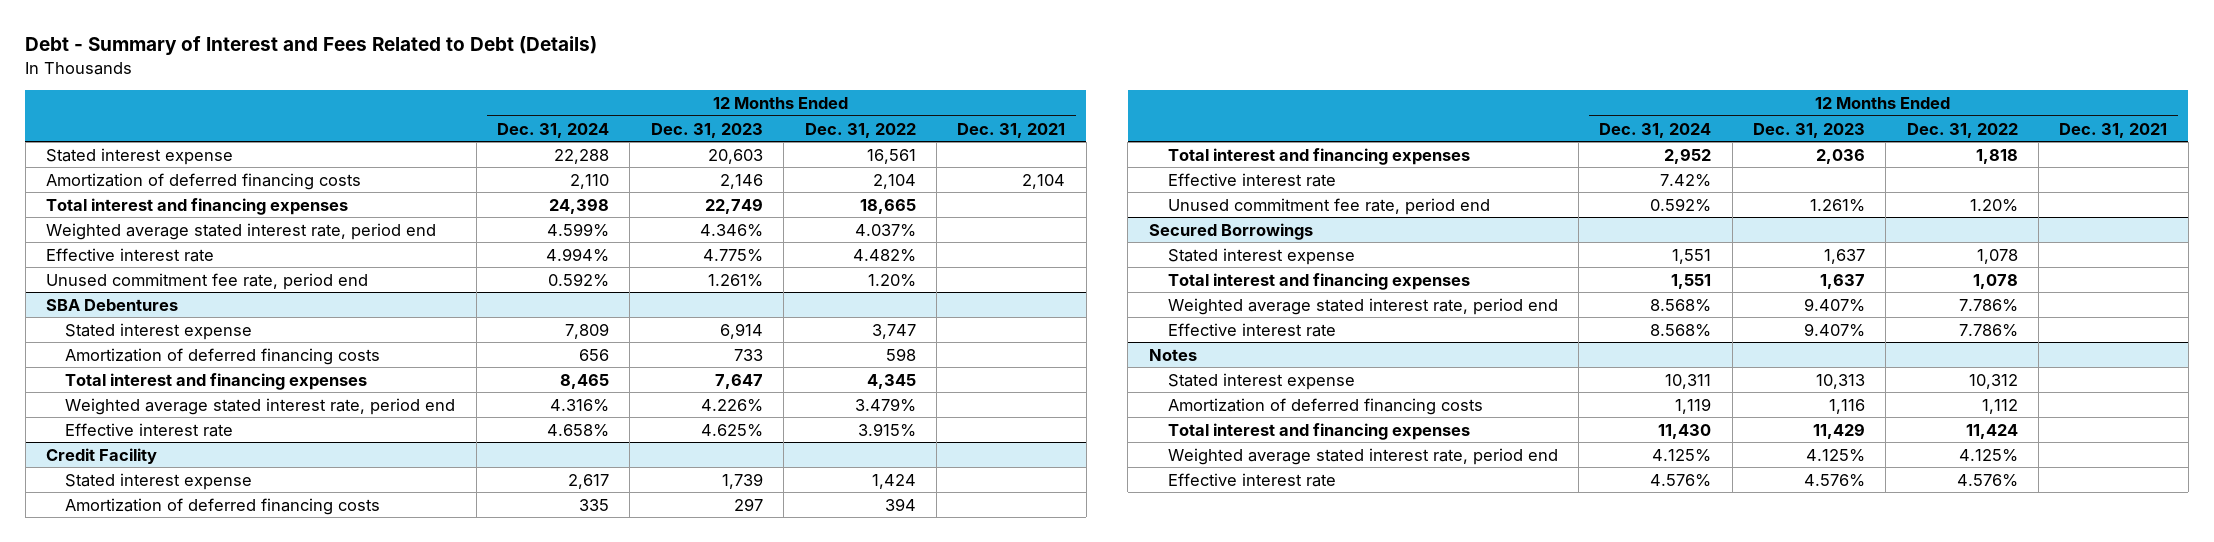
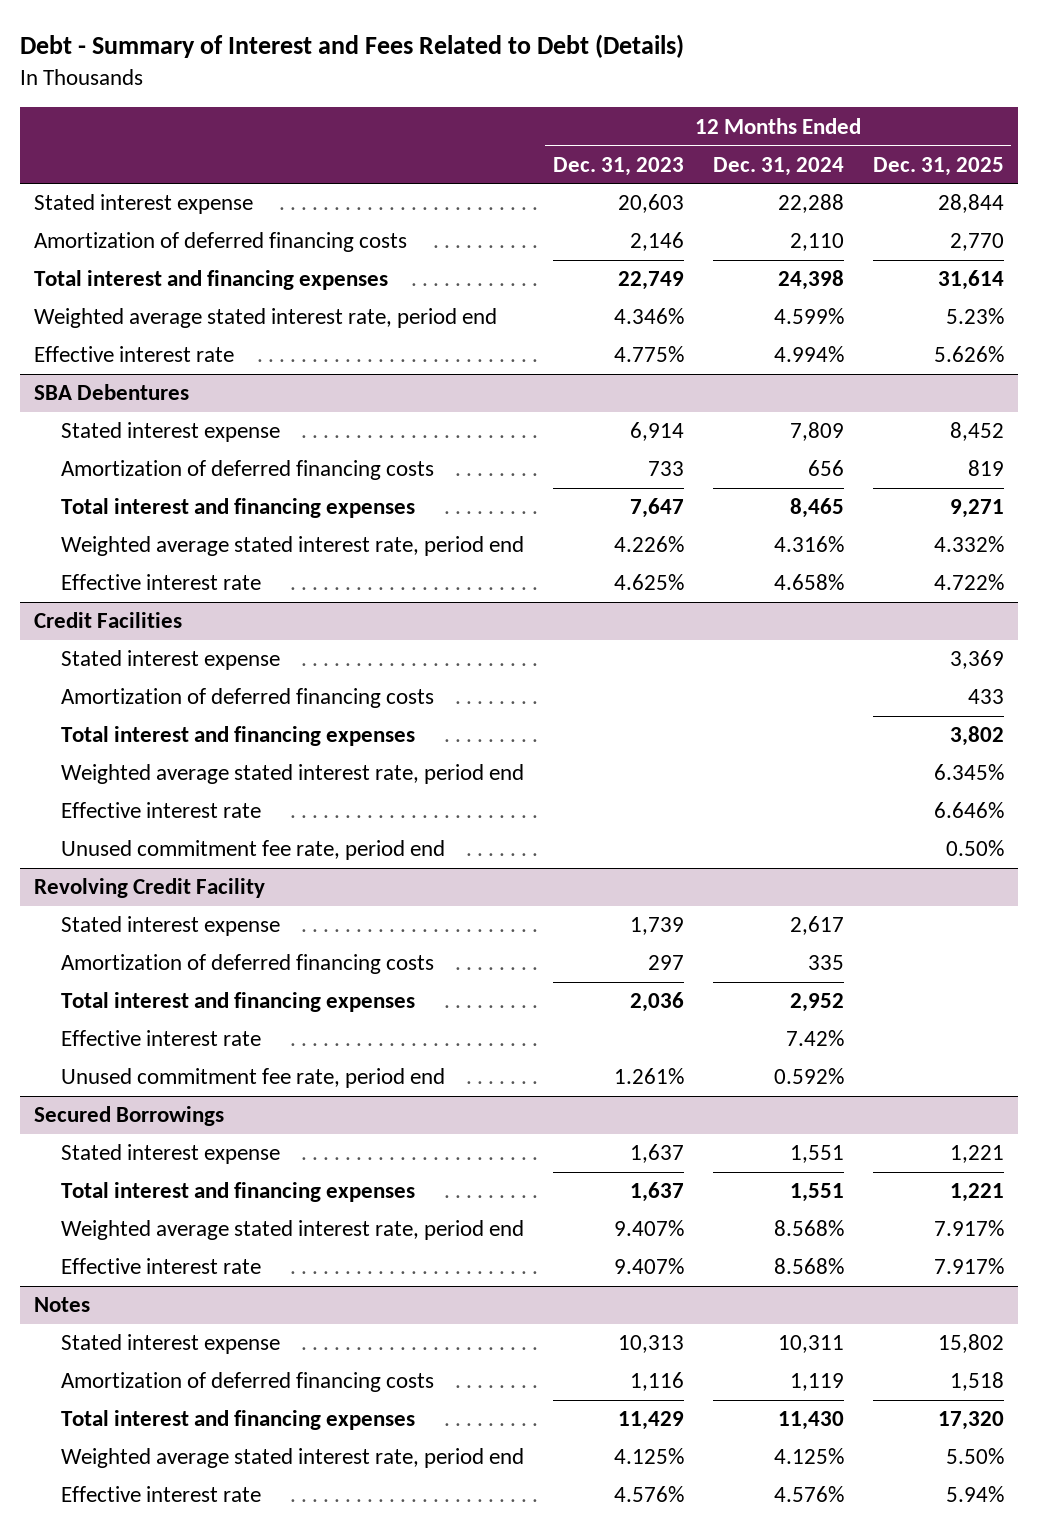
- | 12 Months Ended Dec. 31, 2024 | 12 Months Ended Dec. 31, 2023 | 12 Months Ended Dec. 31, 2022 | 12 Months Ended Dec. 31, 2021
+ | 12 Months Ended Dec. 31, 2023 | 12 Months Ended Dec. 31, 2024 | 12 Months Ended Dec. 31, 2025
- Unused commitment fee rate, period end | 0.592% | 1.261% | 1.20% |
- Credit Facility
+ Credit Facilities
+ Stated interest expense | | | 3,369
+ Amortization of deferred financing costs | | | 433
+ Total interest and financing expenses | | | 3,802
+ Weighted average stated interest rate, period end | | | 6.345%
+ Effective interest rate | | | 6.646%
+ Unused commitment fee rate, period end | | | 0.50%
+ Revolving Credit Facility

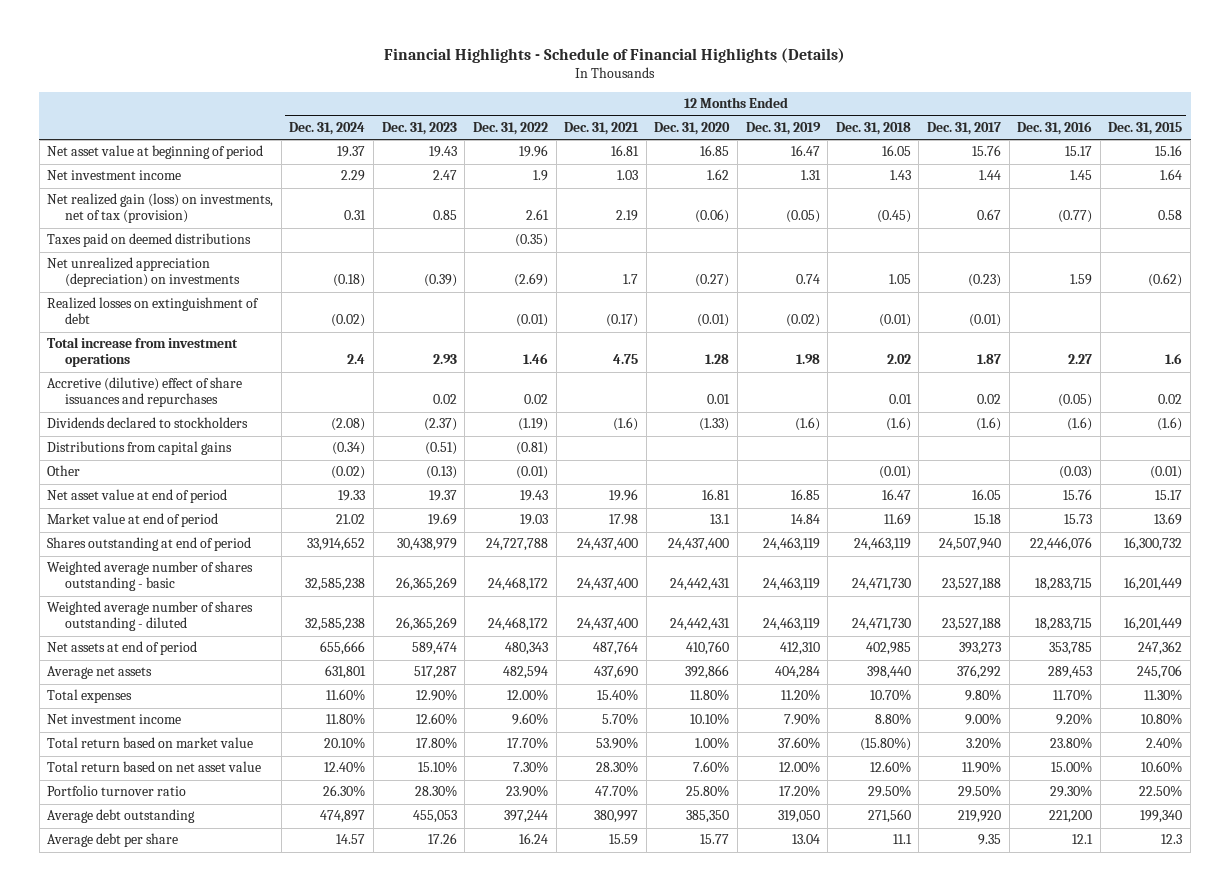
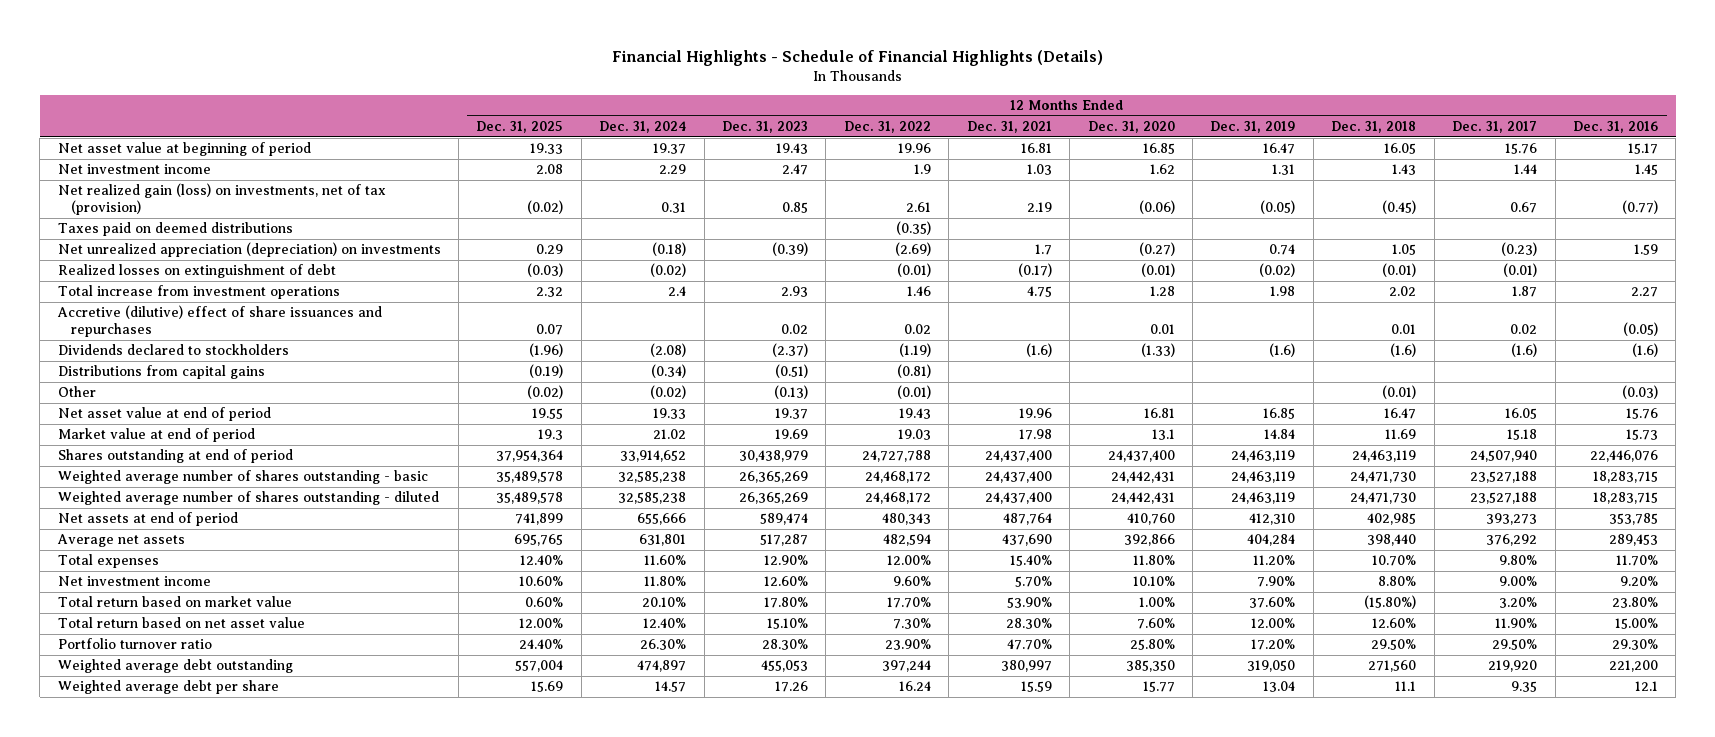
- | 12 Months Ended Dec. 31, 2024 | 12 Months Ended Dec. 31, 2023 | 12 Months Ended Dec. 31, 2022 | 12 Months Ended Dec. 31, 2021 | 12 Months Ended Dec. 31, 2020 | 12 Months Ended Dec. 31, 2019 | 12 Months Ended Dec. 31, 2018 | 12 Months Ended Dec. 31, 2017 | 12 Months Ended Dec. 31, 2016 | 12 Months Ended Dec. 31, 2015
+ | 12 Months Ended Dec. 31, 2025 | 12 Months Ended Dec. 31, 2024 | 12 Months Ended Dec. 31, 2023 | 12 Months Ended Dec. 31, 2022 | 12 Months Ended Dec. 31, 2021 | 12 Months Ended Dec. 31, 2020 | 12 Months Ended Dec. 31, 2019 | 12 Months Ended Dec. 31, 2018 | 12 Months Ended Dec. 31, 2017 | 12 Months Ended Dec. 31, 2016
- Average debt outstanding | 474,897 | 455,053 | 397,244 | 380,997 | 385,350 | 319,050 | 271,560 | 219,920 | 221,200 | 199,340
- Average debt per share | 14.57 | 17.26 | 16.24 | 15.59 | 15.77 | 13.04 | 11.1 | 9.35 | 12.1 | 12.3
+ Weighted average debt outstanding | 557,004 | 474,897 | 455,053 | 397,244 | 380,997 | 385,350 | 319,050 | 271,560 | 219,920 | 221,200
+ Weighted average debt per share | 15.69 | 14.57 | 17.26 | 16.24 | 15.59 | 15.77 | 13.04 | 11.1 | 9.35 | 12.1

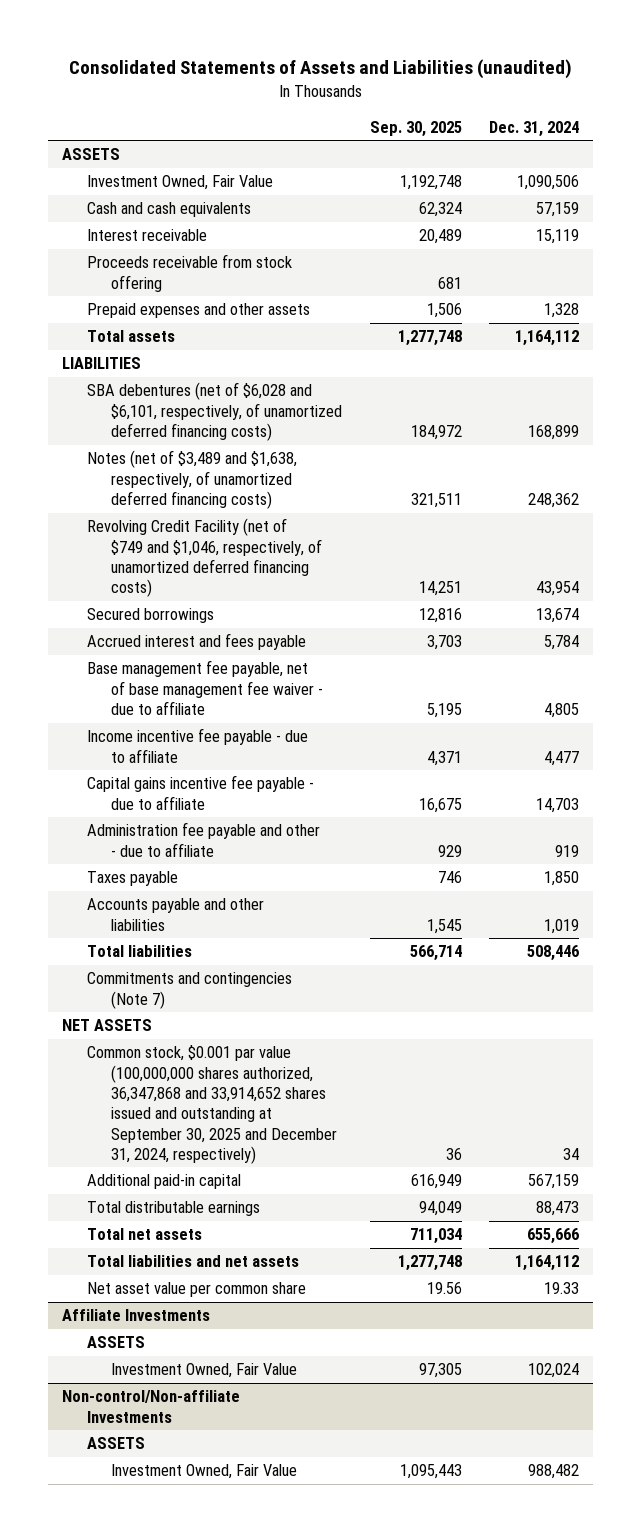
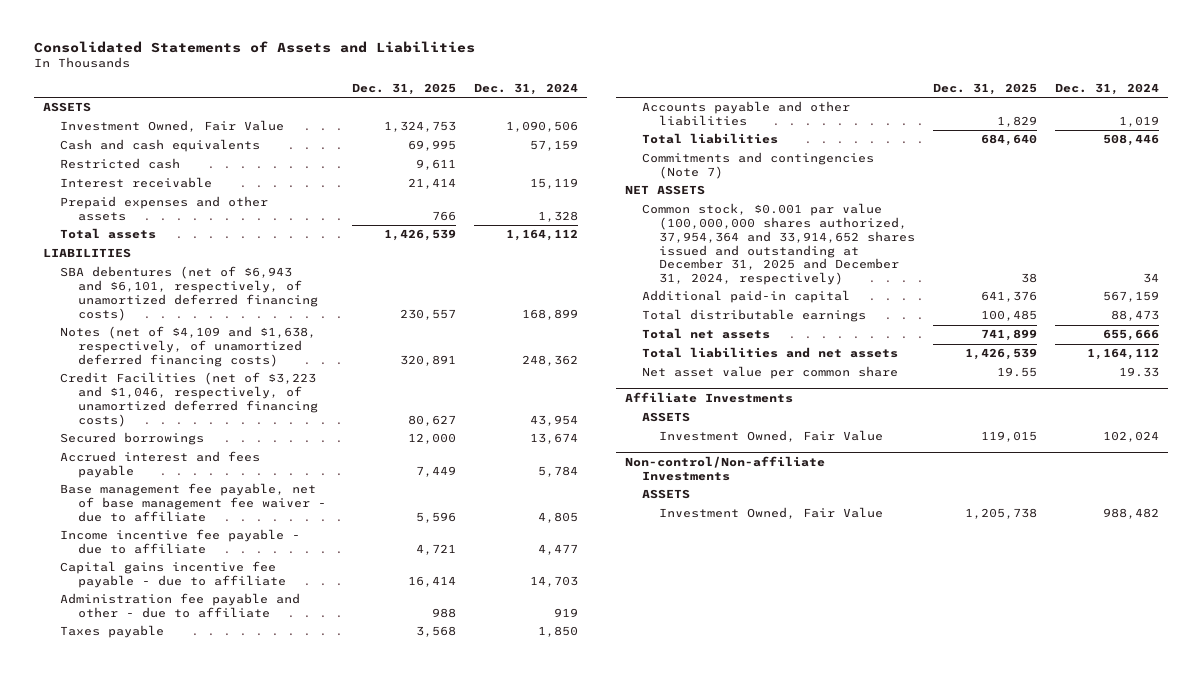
- Consolidated Statements of Assets and Liabilities (unaudited)
+ Consolidated Statements of Assets and Liabilities
- | Sep. 30, 2025 | Dec. 31, 2024
+ | Dec. 31, 2025 | Dec. 31, 2024
+ Restricted cash | 9,611 |
- Proceeds receivable from stock offering | 681 |
- SBA debentures (net of $6,028 and $6,101, respectively, of unamortized deferred financing costs) | 184,972 | 168,899
- Notes (net of $3,489 and $1,638, respectively, of unamortized deferred financing costs) | 321,511 | 248,362
- Revolving Credit Facility (net of $749 and $1,046, respectively, of unamortized deferred financing costs) | 14,251 | 43,954
+ SBA debentures (net of $6,943 and $6,101, respectively, of unamortized deferred financing costs) | 230,557 | 168,899
+ Notes (net of $4,109 and $1,638, respectively, of unamortized deferred financing costs) | 320,891 | 248,362
+ Credit Facilities (net of $3,223 and $1,046, respectively, of unamortized deferred financing costs) | 80,627 | 43,954
- Common stock, $0.001 par value (100,000,000 shares authorized, 36,347,868 and 33,914,652 shares issued and outstanding at September 30, 2025 and December 31, 2024, respectively) | 36 | 34
+ Common stock, $0.001 par value (100,000,000 shares authorized, 37,954,364 and 33,914,652 shares issued and outstanding at December 31, 2025 and December 31, 2024, respectively) | 38 | 34

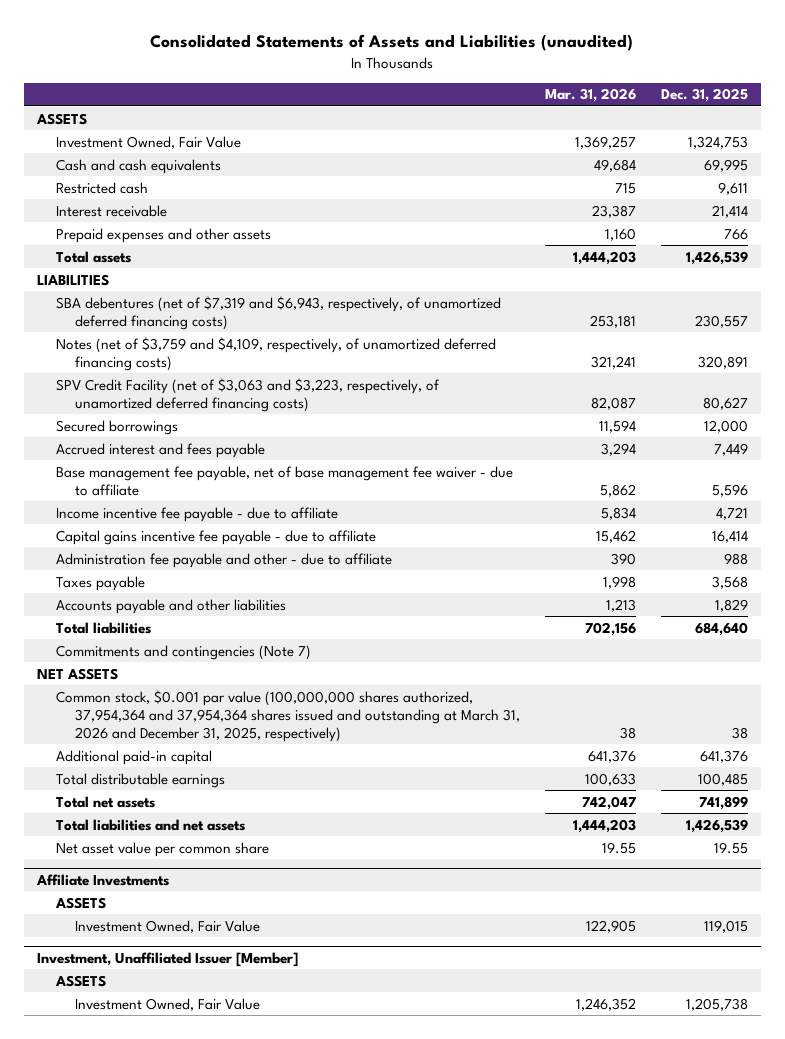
- Consolidated Statements of Assets and Liabilities
+ Consolidated Statements of Assets and Liabilities (unaudited)
- | Dec. 31, 2025 | Dec. 31, 2024
+ | Mar. 31, 2026 | Dec. 31, 2025
- SBA debentures (net of $6,943 and $6,101, respectively, of unamortized deferred financing costs) | 230,557 | 168,899
- Notes (net of $4,109 and $1,638, respectively, of unamortized deferred financing costs) | 320,891 | 248,362
- Credit Facilities (net of $3,223 and $1,046, respectively, of unamortized deferred financing costs) | 80,627 | 43,954
+ SBA debentures (net of $7,319 and $6,943, respectively, of unamortized deferred financing costs) | 253,181 | 230,557
+ Notes (net of $3,759 and $4,109, respectively, of unamortized deferred financing costs) | 321,241 | 320,891
+ SPV Credit Facility (net of $3,063 and $3,223, respectively, of unamortized deferred financing costs) | 82,087 | 80,627
- Common stock, $0.001 par value (100,000,000 shares authorized, 37,954,364 and 33,914,652 shares issued and outstanding at December 31, 2025 and December 31, 2024, respectively) | 38 | 34
+ Common stock, $0.001 par value (100,000,000 shares authorized, 37,954,364 and 37,954,364 shares issued and outstanding at March 31, 2026 and December 31, 2025, respectively) | 38 | 38
- Non-control/Non-affiliate Investments
+ Investment, Unaffiliated Issuer [Member]

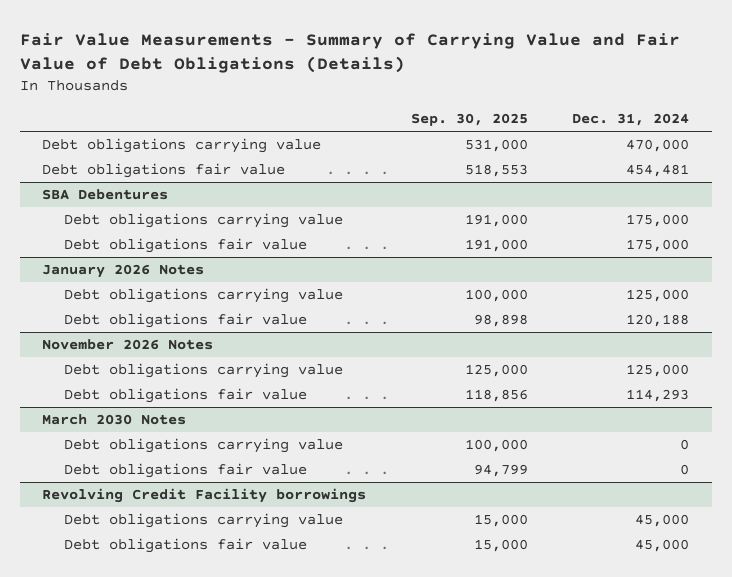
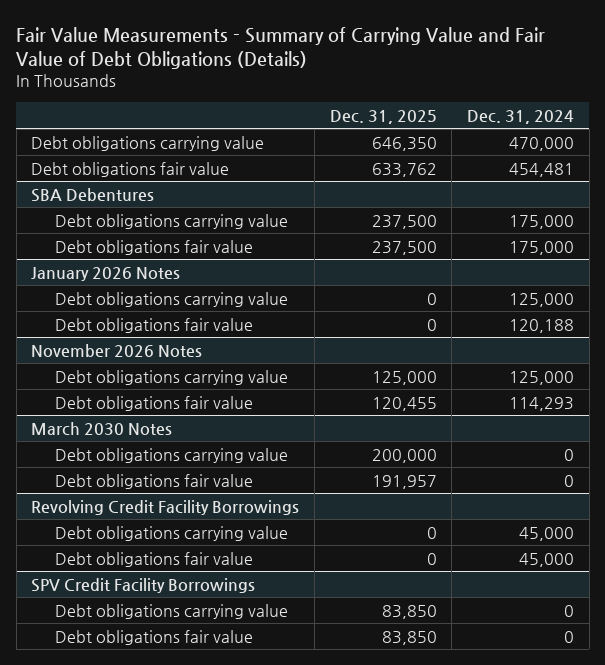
- | Sep. 30, 2025 | Dec. 31, 2024
+ | Dec. 31, 2025 | Dec. 31, 2024
- Revolving Credit Facility borrowings
+ Revolving Credit Facility Borrowings
+ SPV Credit Facility Borrowings
+ Debt obligations carrying value | 83,850 | 0
+ Debt obligations fair value | 83,850 | 0

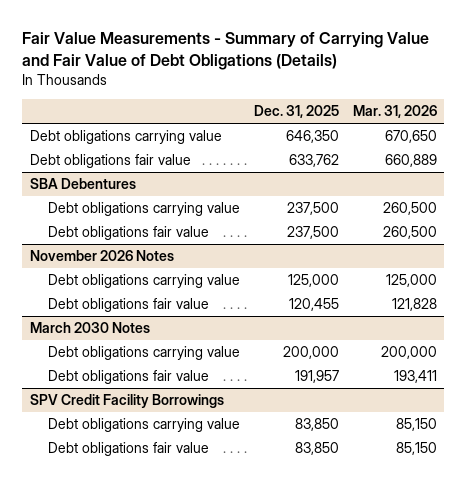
- | Dec. 31, 2025 | Dec. 31, 2024
+ | Dec. 31, 2025 | Mar. 31, 2026
- January 2026 Notes
- Debt obligations carrying value | 0 | 125,000
- Debt obligations fair value | 0 | 120,188
- Revolving Credit Facility Borrowings
- Debt obligations carrying value | 0 | 45,000
- Debt obligations fair value | 0 | 45,000

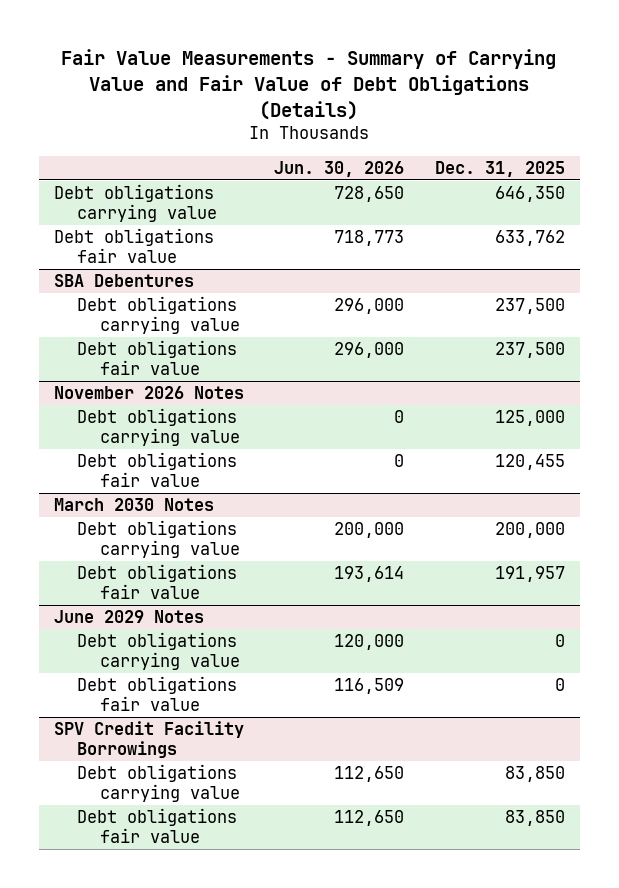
- | Dec. 31, 2025 | Mar. 31, 2026
+ | Jun. 30, 2026 | Dec. 31, 2025
+ June 2029 Notes
+ Debt obligations carrying value | 120,000 | 0
+ Debt obligations fair value | 116,509 | 0

